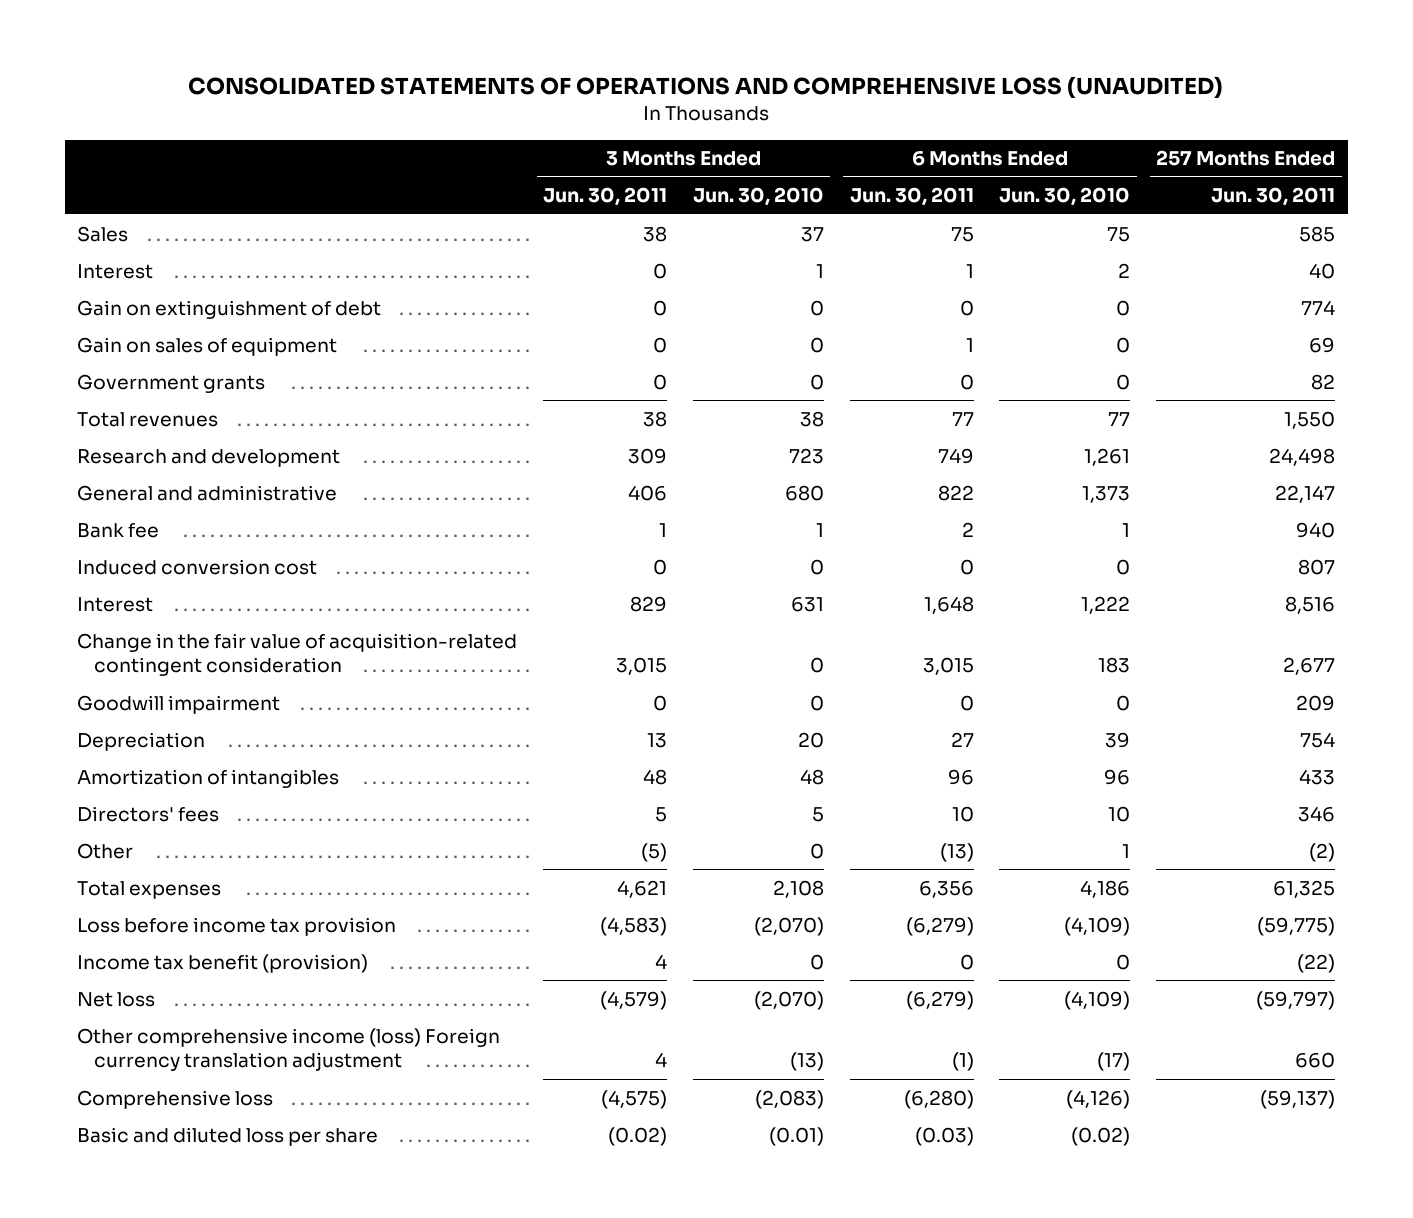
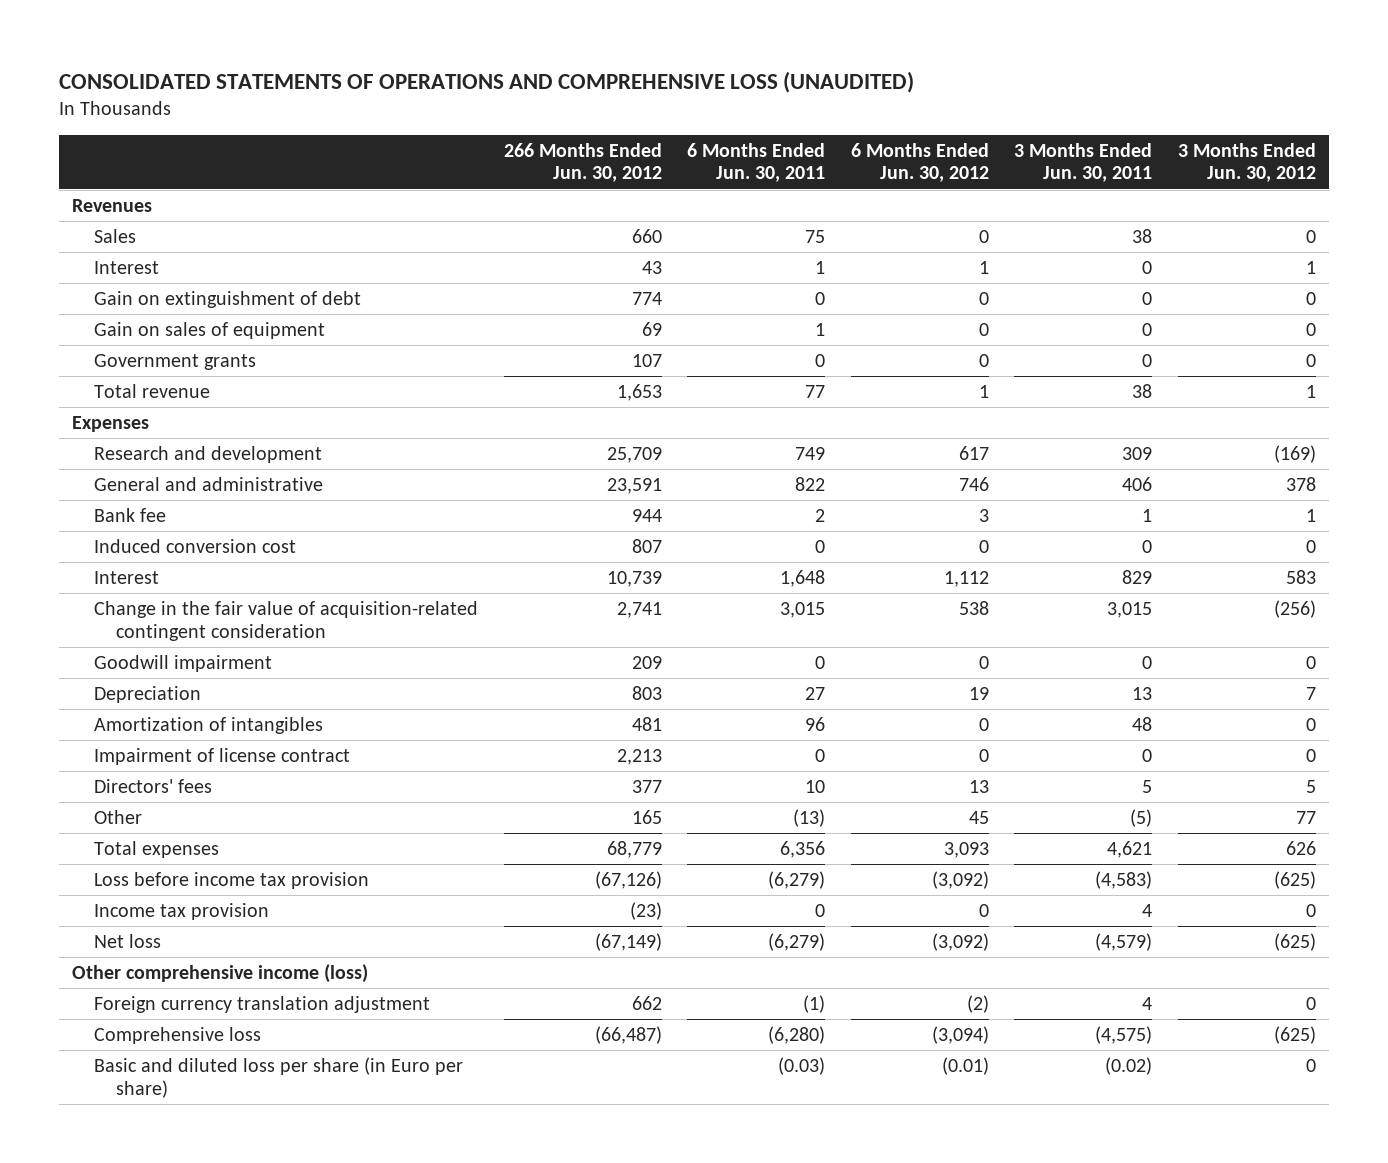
- | 3 Months Ended Jun. 30, 2011 | 3 Months Ended Jun. 30, 2010 | 6 Months Ended Jun. 30, 2011 | 6 Months Ended Jun. 30, 2010 | 257 Months Ended Jun. 30, 2011
+ | 266 Months Ended Jun. 30, 2012 | 6 Months Ended Jun. 30, 2011 | 6 Months Ended Jun. 30, 2012 | 3 Months Ended Jun. 30, 2011 | 3 Months Ended Jun. 30, 2012
+ Revenues
- Total revenues | 38 | 38 | 77 | 77 | 1,550
+ Total revenue | 1,653 | 77 | 1 | 38 | 1
+ Expenses
+ Impairment of license contract | 2,213 | 0 | 0 | 0 | 0
- Income tax benefit (provision) | 4 | 0 | 0 | 0 | (22)
+ Income tax provision | (23) | 0 | 0 | 4 | 0
- Other comprehensive income (loss) Foreign currency translation adjustment | 4 | (13) | (1) | (17) | 660
+ Other comprehensive income (loss)
+ Foreign currency translation adjustment | 662 | (1) | (2) | 4 | 0
- Basic and diluted loss per share | (0.02) | (0.01) | (0.03) | (0.02) |
+ Basic and diluted loss per share (in Euro per share) | | (0.03) | (0.01) | (0.02) | 0

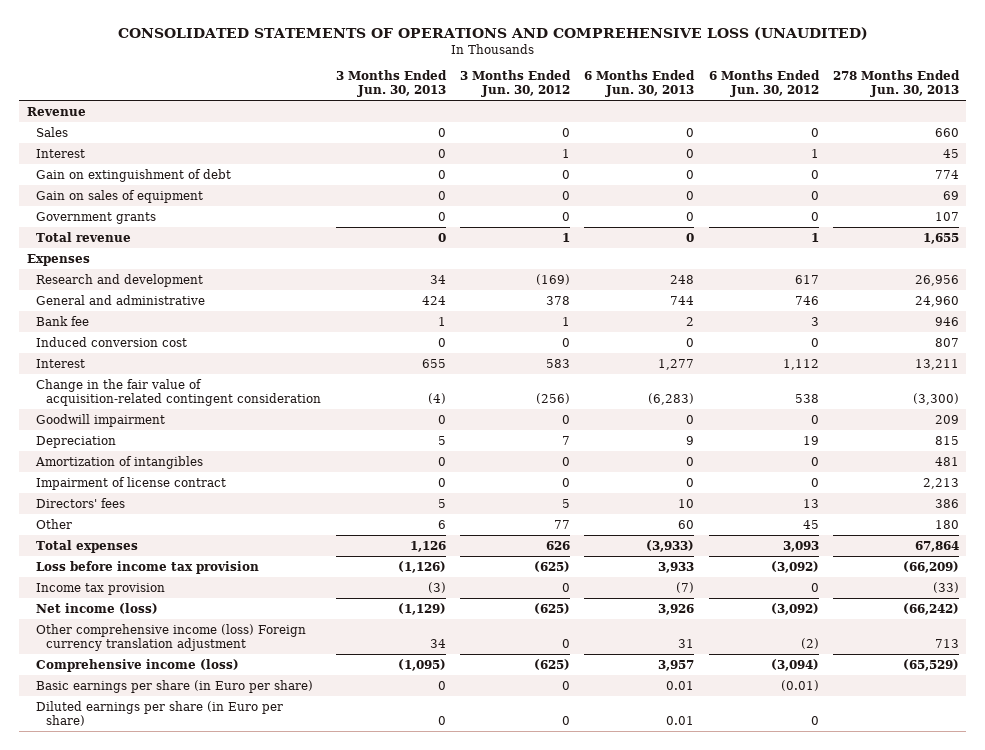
- | 266 Months Ended Jun. 30, 2012 | 6 Months Ended Jun. 30, 2011 | 6 Months Ended Jun. 30, 2012 | 3 Months Ended Jun. 30, 2011 | 3 Months Ended Jun. 30, 2012
+ | 3 Months Ended Jun. 30, 2013 | 3 Months Ended Jun. 30, 2012 | 6 Months Ended Jun. 30, 2013 | 6 Months Ended Jun. 30, 2012 | 278 Months Ended Jun. 30, 2013
- Revenues
+ Revenue
- Net loss | (67,149) | (6,279) | (3,092) | (4,579) | (625)
- Other comprehensive income (loss)
- Foreign currency translation adjustment | 662 | (1) | (2) | 4 | 0
- Comprehensive loss | (66,487) | (6,280) | (3,094) | (4,575) | (625)
- Basic and diluted loss per share (in Euro per share) | | (0.03) | (0.01) | (0.02) | 0
+ Net income (loss) | (1,129) | (625) | 3,926 | (3,092) | (66,242)
+ Other comprehensive income (loss) Foreign currency translation adjustment | 34 | 0 | 31 | (2) | 713
+ Comprehensive income (loss) | (1,095) | (625) | 3,957 | (3,094) | (65,529)
+ Basic earnings per share (in Euro per share) | 0 | 0 | 0.01 | (0.01) |
+ Diluted earnings per share (in Euro per share) | 0 | 0 | 0.01 | 0 |

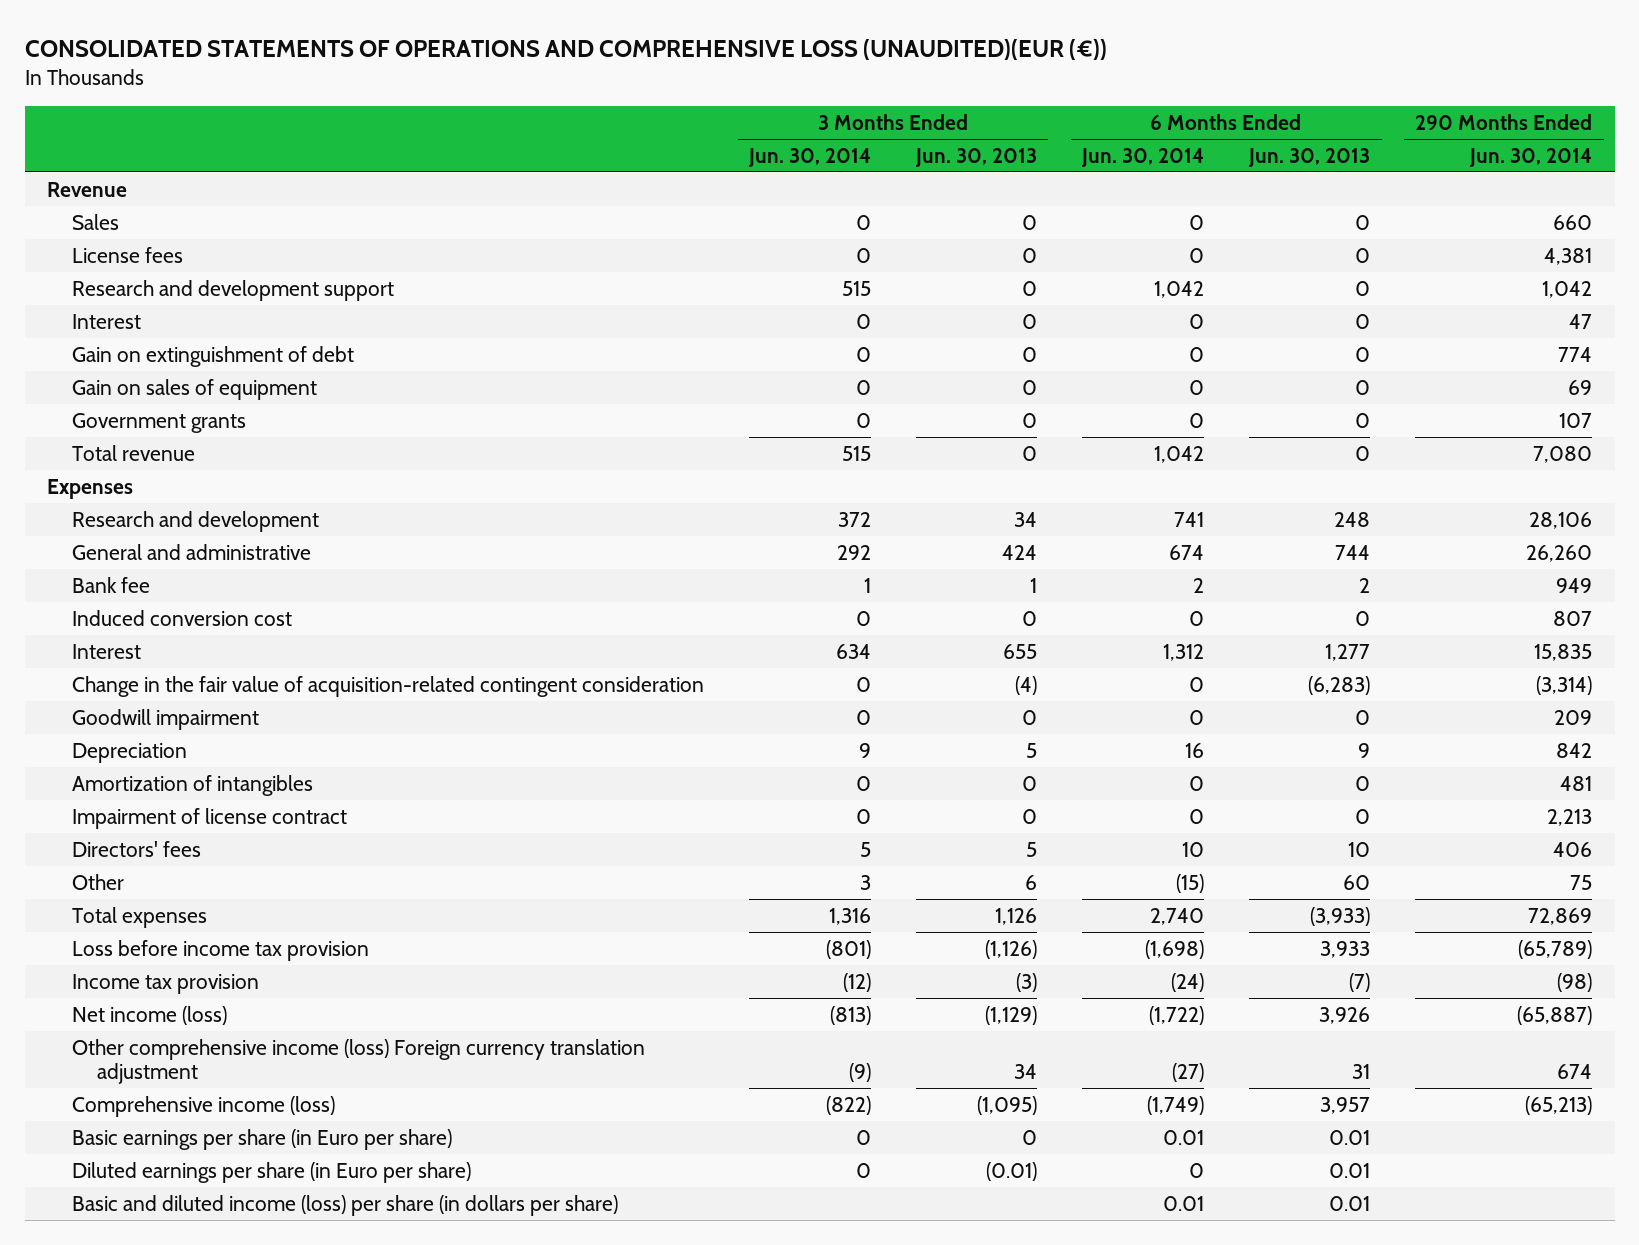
- CONSOLIDATED STATEMENTS OF OPERATIONS AND COMPREHENSIVE LOSS (UNAUDITED)
+ CONSOLIDATED STATEMENTS OF OPERATIONS AND COMPREHENSIVE LOSS (UNAUDITED)(EUR (€))
- | 3 Months Ended Jun. 30, 2013 | 3 Months Ended Jun. 30, 2012 | 6 Months Ended Jun. 30, 2013 | 6 Months Ended Jun. 30, 2012 | 278 Months Ended Jun. 30, 2013
+ | 3 Months Ended Jun. 30, 2014 | 3 Months Ended Jun. 30, 2013 | 6 Months Ended Jun. 30, 2014 | 6 Months Ended Jun. 30, 2013 | 290 Months Ended Jun. 30, 2014
+ License fees | 0 | 0 | 0 | 0 | 4,381
+ Research and development support | 515 | 0 | 1,042 | 0 | 1,042
- Diluted earnings per share (in Euro per share) | 0 | 0 | 0.01 | 0 |
+ Diluted earnings per share (in Euro per share) | 0 | (0.01) | 0 | 0.01 |
+ Basic and diluted income (loss) per share (in dollars per share) | | | 0.01 | 0.01 |

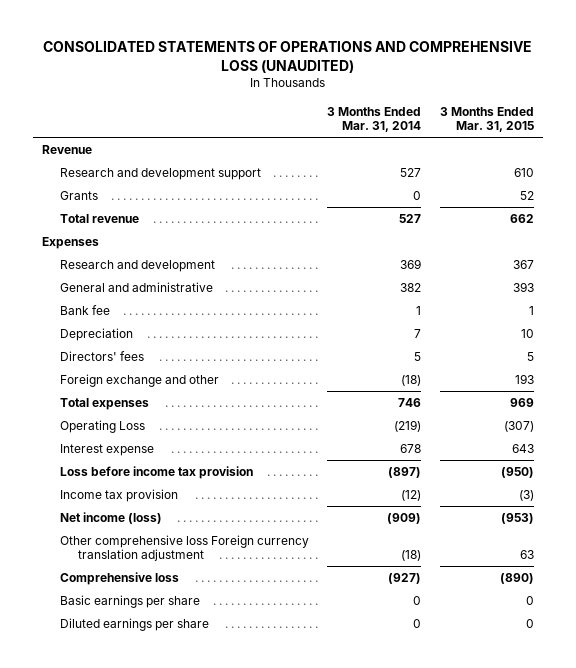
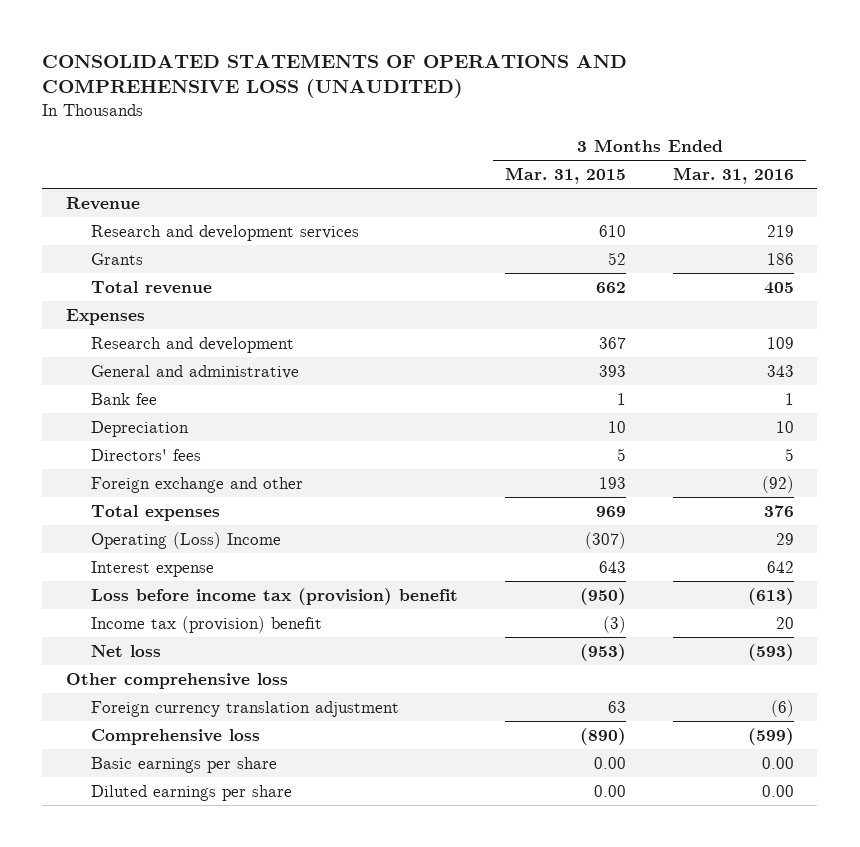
- | 3 Months Ended Mar. 31, 2014 | 3 Months Ended Mar. 31, 2015
+ | 3 Months Ended Mar. 31, 2015 | 3 Months Ended Mar. 31, 2016
- Research and development support | 527 | 610
+ Research and development services | 610 | 219
- Operating Loss | (219) | (307)
+ Operating (Loss) Income | (307) | 29
- Loss before income tax provision | (897) | (950)
- Income tax provision | (12) | (3)
- Net income (loss) | (909) | (953)
- Other comprehensive loss Foreign currency translation adjustment | (18) | 63
+ Loss before income tax (provision) benefit | (950) | (613)
+ Income tax (provision) benefit | (3) | 20
+ Net loss | (953) | (593)
+ Other comprehensive loss
+ Foreign currency translation adjustment | 63 | (6)
- Basic earnings per share | 0 | 0
- Diluted earnings per share | 0 | 0
+ Basic earnings per share | 0.00 | 0.00
+ Diluted earnings per share | 0.00 | 0.00

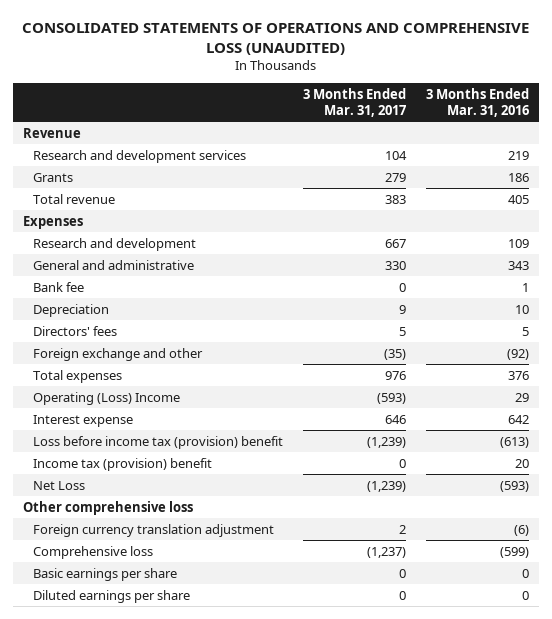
- | 3 Months Ended Mar. 31, 2015 | 3 Months Ended Mar. 31, 2016
+ | 3 Months Ended Mar. 31, 2017 | 3 Months Ended Mar. 31, 2016
- Net loss | (953) | (593)
+ Net Loss | (1,239) | (593)
- Basic earnings per share | 0.00 | 0.00
- Diluted earnings per share | 0.00 | 0.00
+ Basic earnings per share | 0 | 0
+ Diluted earnings per share | 0 | 0

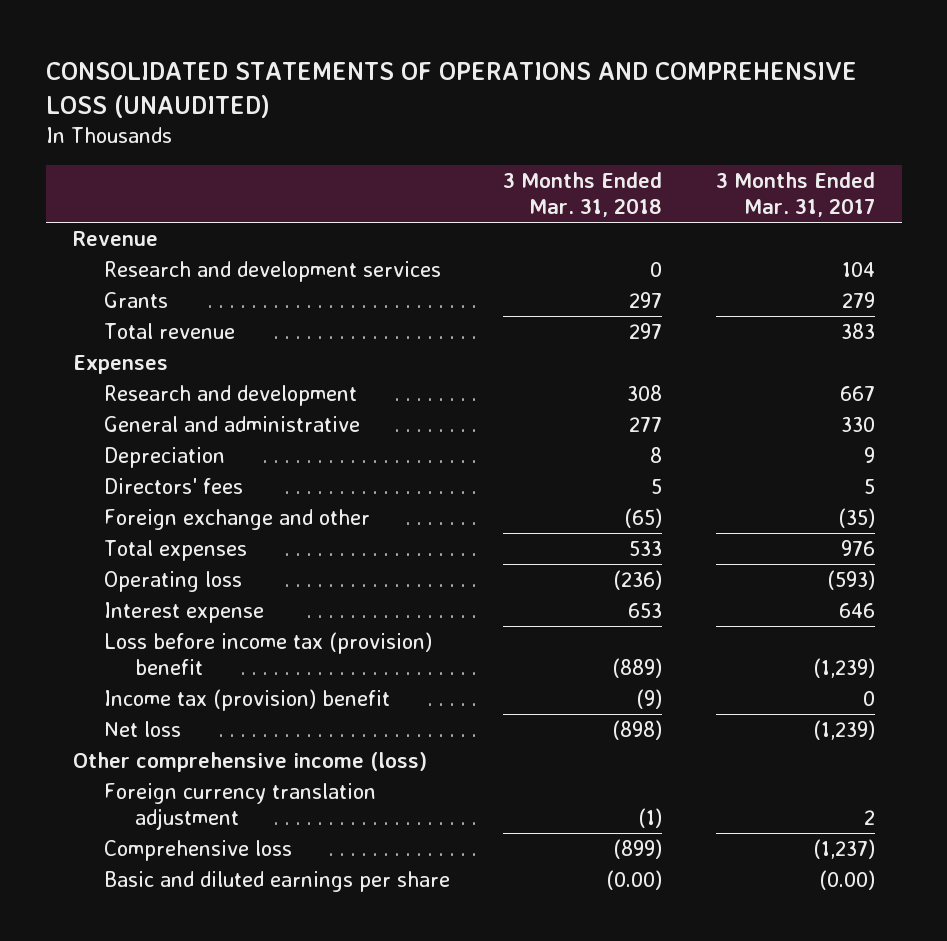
- | 3 Months Ended Mar. 31, 2017 | 3 Months Ended Mar. 31, 2016
+ | 3 Months Ended Mar. 31, 2018 | 3 Months Ended Mar. 31, 2017
- Bank fee | 0 | 1
- Operating (Loss) Income | (593) | 29
+ Operating loss | (236) | (593)
- Net Loss | (1,239) | (593)
- Other comprehensive loss
+ Net loss | (898) | (1,239)
+ Other comprehensive income (loss)
- Basic earnings per share | 0 | 0
- Diluted earnings per share | 0 | 0
+ Basic and diluted earnings per share | (0.00) | (0.00)

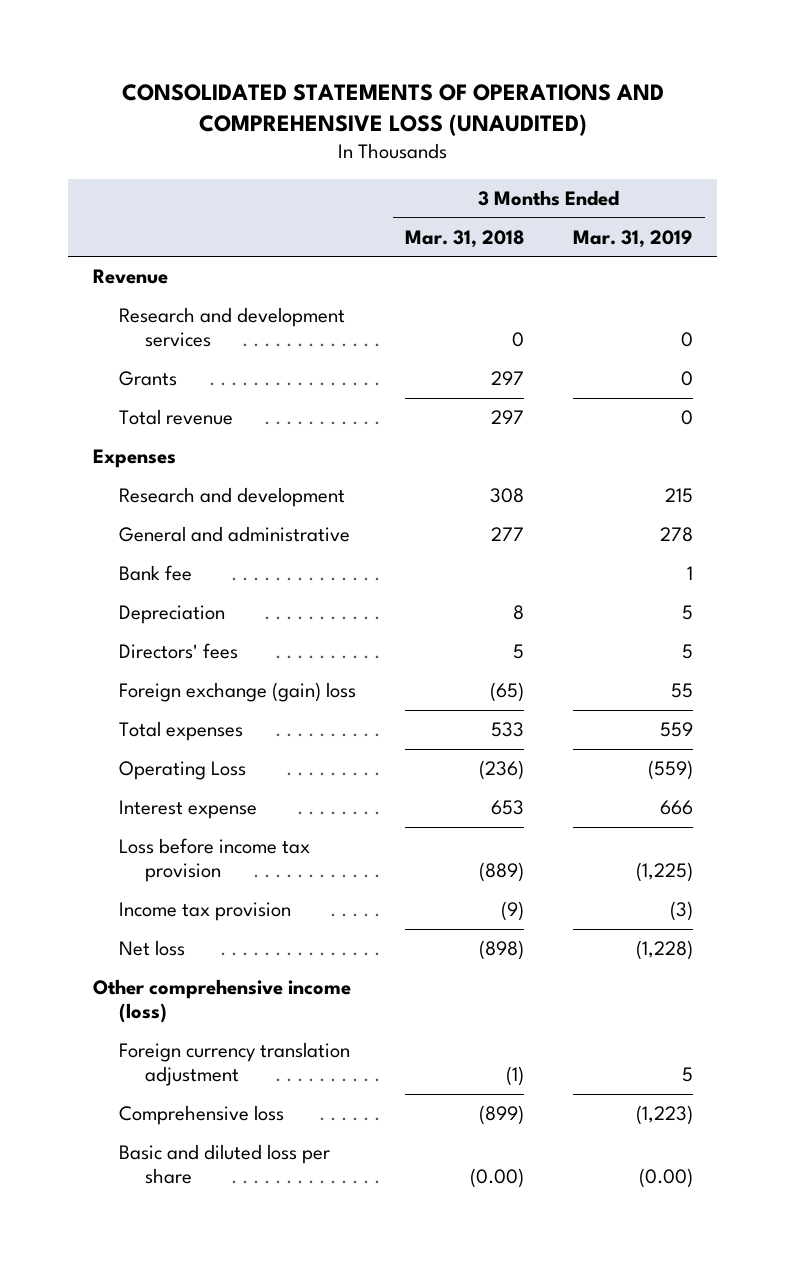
- | 3 Months Ended Mar. 31, 2018 | 3 Months Ended Mar. 31, 2017
+ | 3 Months Ended Mar. 31, 2018 | 3 Months Ended Mar. 31, 2019
+ Bank fee | | 1
- Foreign exchange and other | (65) | (35)
+ Foreign exchange (gain) loss | (65) | 55
- Operating loss | (236) | (593)
+ Operating Loss | (236) | (559)
- Loss before income tax (provision) benefit | (889) | (1,239)
- Income tax (provision) benefit | (9) | 0
+ Loss before income tax provision | (889) | (1,225)
+ Income tax provision | (9) | (3)
- Basic and diluted earnings per share | (0.00) | (0.00)
+ Basic and diluted loss per share | (0.00) | (0.00)

